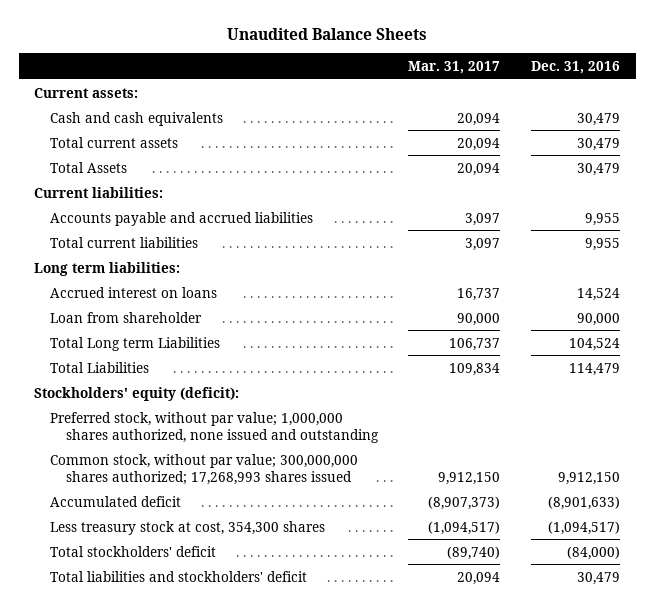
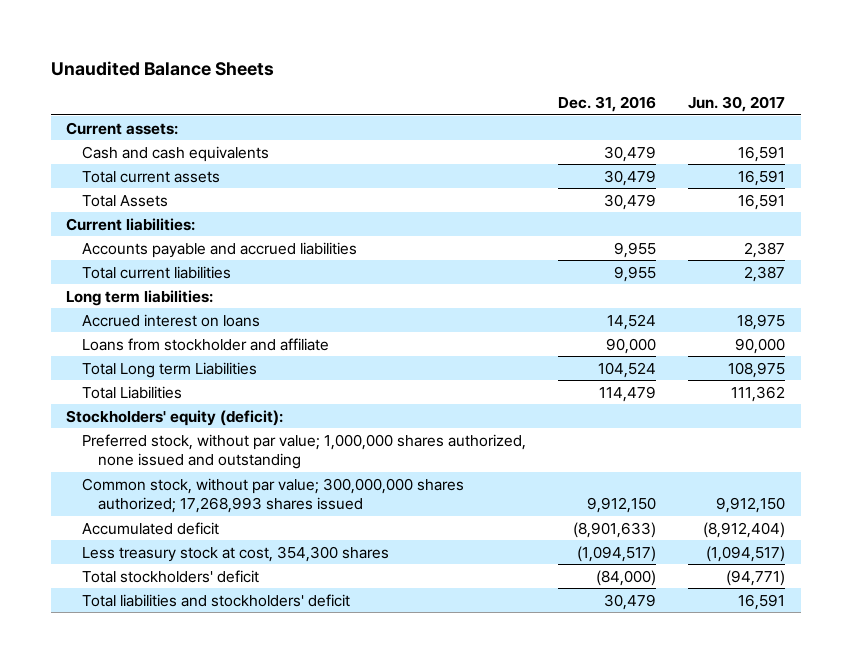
- | Mar. 31, 2017 | Dec. 31, 2016
+ | Dec. 31, 2016 | Jun. 30, 2017
- Loan from shareholder | 90,000 | 90,000
+ Loans from stockholder and affiliate | 90,000 | 90,000

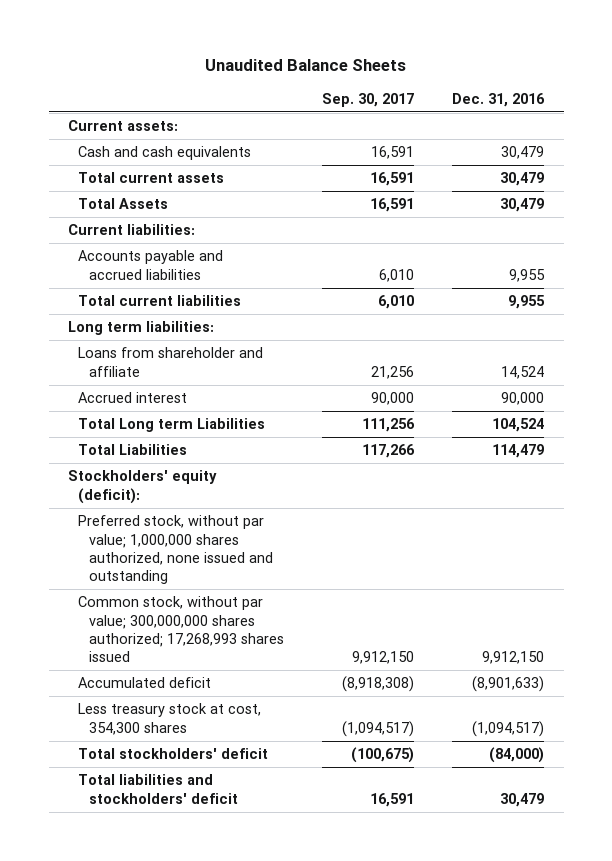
- | Dec. 31, 2016 | Jun. 30, 2017
+ | Sep. 30, 2017 | Dec. 31, 2016
- Accrued interest on loans | 14,524 | 18,975
- Loans from stockholder and affiliate | 90,000 | 90,000
+ Loans from shareholder and affiliate | 21,256 | 14,524
+ Accrued interest | 90,000 | 90,000

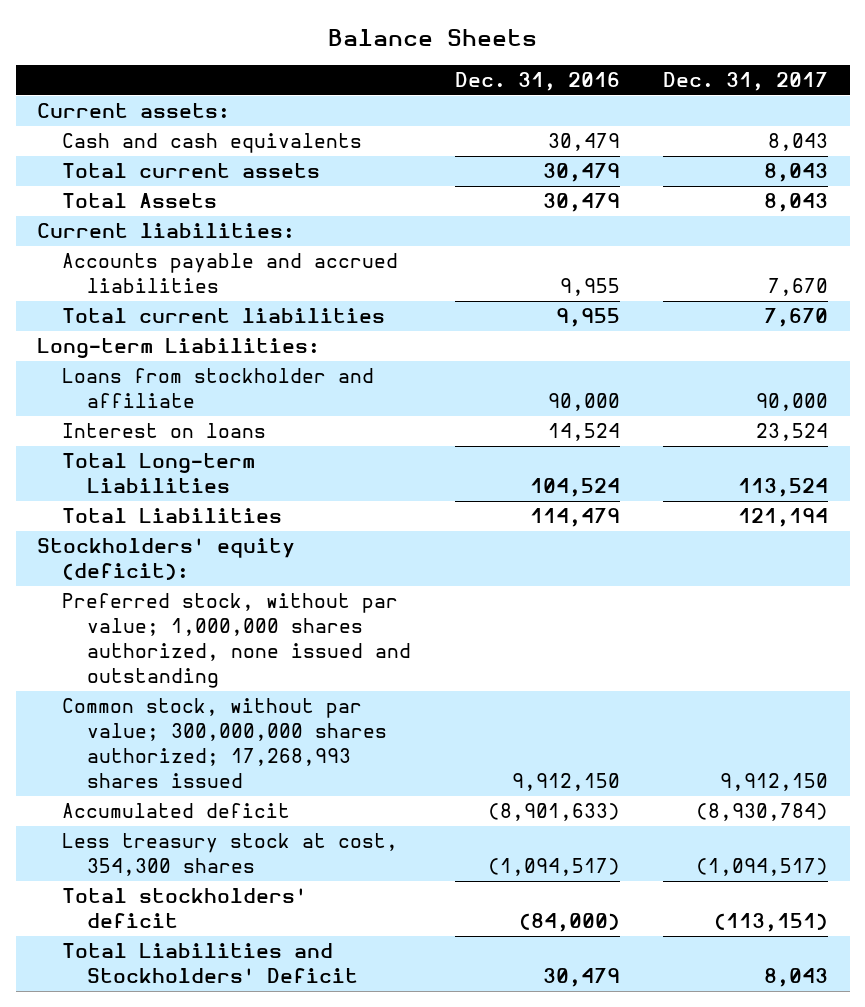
- Unaudited Balance Sheets
+ Balance Sheets
- | Sep. 30, 2017 | Dec. 31, 2016
+ | Dec. 31, 2016 | Dec. 31, 2017
- Long term liabilities:
- Loans from shareholder and affiliate | 21,256 | 14,524
- Accrued interest | 90,000 | 90,000
- Total Long term Liabilities | 111,256 | 104,524
+ Long-term Liabilities:
+ Loans from stockholder and affiliate | 90,000 | 90,000
+ Interest on loans | 14,524 | 23,524
+ Total Long-term Liabilities | 104,524 | 113,524
- Total liabilities and stockholders' deficit | 16,591 | 30,479
+ Total Liabilities and Stockholders' Deficit | 30,479 | 8,043

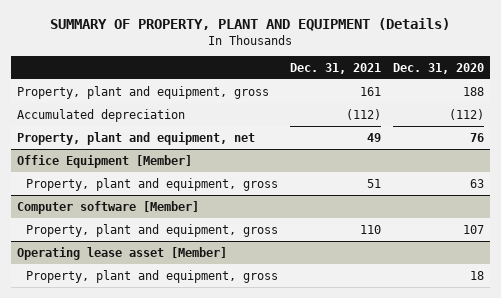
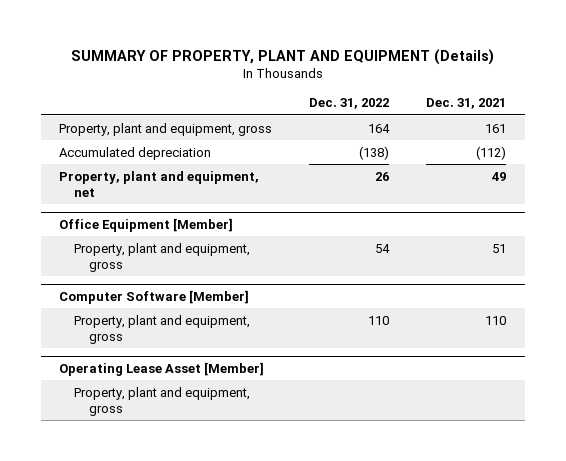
- | Dec. 31, 2021 | Dec. 31, 2020
+ | Dec. 31, 2022 | Dec. 31, 2021
- Computer software [Member]
+ Computer Software [Member]
- Operating lease asset [Member]
+ Operating Lease Asset [Member]

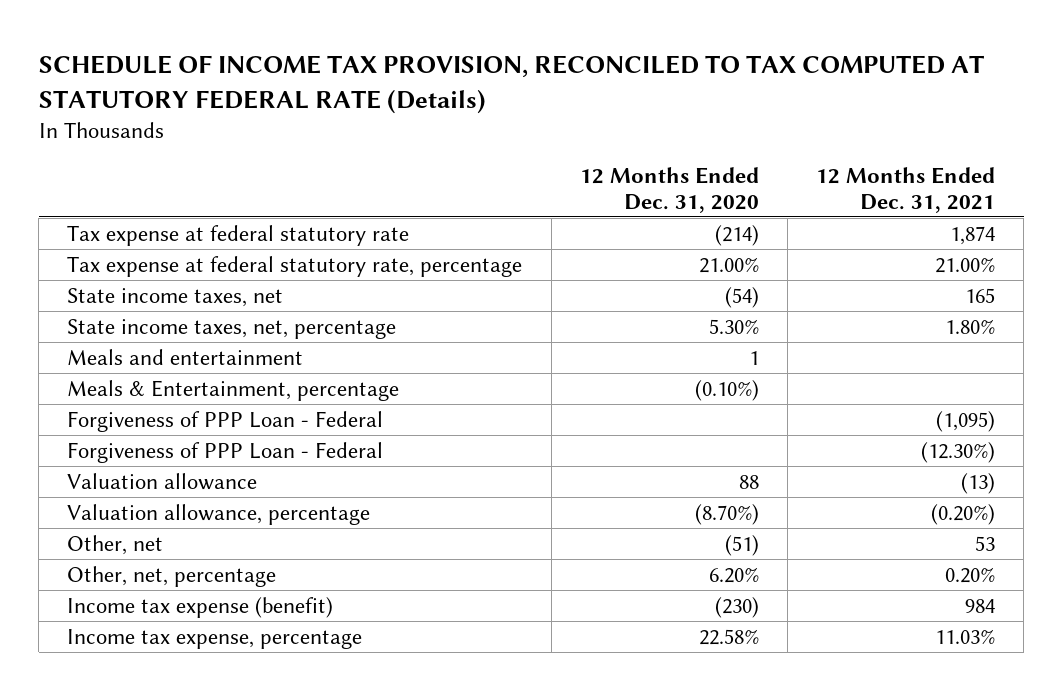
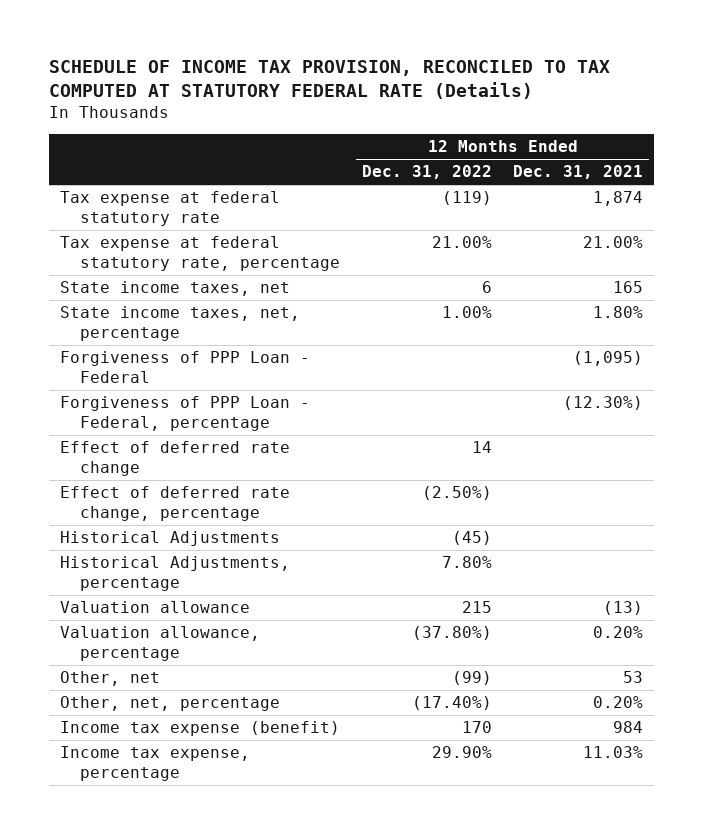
- | 12 Months Ended Dec. 31, 2020 | 12 Months Ended Dec. 31, 2021
+ | 12 Months Ended Dec. 31, 2022 | 12 Months Ended Dec. 31, 2021
- Meals and entertainment | 1 |
- Meals & Entertainment, percentage | (0.10%) |
- Forgiveness of PPP Loan - Federal | | (12.30%)
+ Forgiveness of PPP Loan - Federal, percentage | | (12.30%)
+ Effect of deferred rate change | 14 |
+ Effect of deferred rate change, percentage | (2.50%) |
+ Historical Adjustments | (45) |
+ Historical Adjustments, percentage | 7.80% |
- Valuation allowance, percentage | (8.70%) | (0.20%)
+ Valuation allowance, percentage | (37.80%) | 0.20%

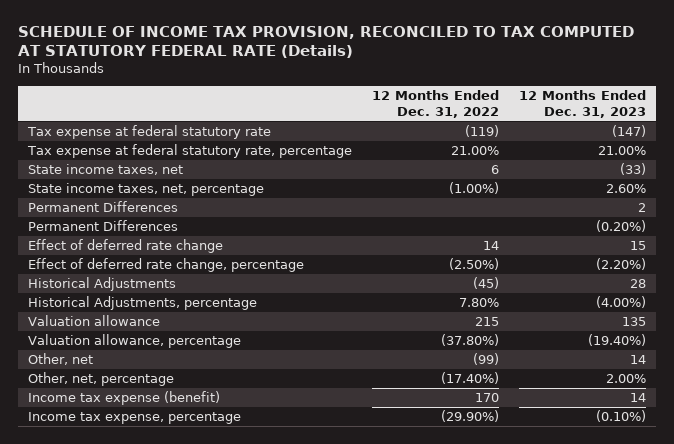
- | 12 Months Ended Dec. 31, 2022 | 12 Months Ended Dec. 31, 2021
+ | 12 Months Ended Dec. 31, 2022 | 12 Months Ended Dec. 31, 2023
- State income taxes, net, percentage | 1.00% | 1.80%
- Forgiveness of PPP Loan - Federal | | (1,095)
- Forgiveness of PPP Loan - Federal, percentage | | (12.30%)
+ State income taxes, net, percentage | (1.00%) | 2.60%
+ Permanent Differences | | 2
+ Permanent Differences | | (0.20%)
- Income tax expense, percentage | 29.90% | 11.03%
+ Income tax expense, percentage | (29.90%) | (0.10%)

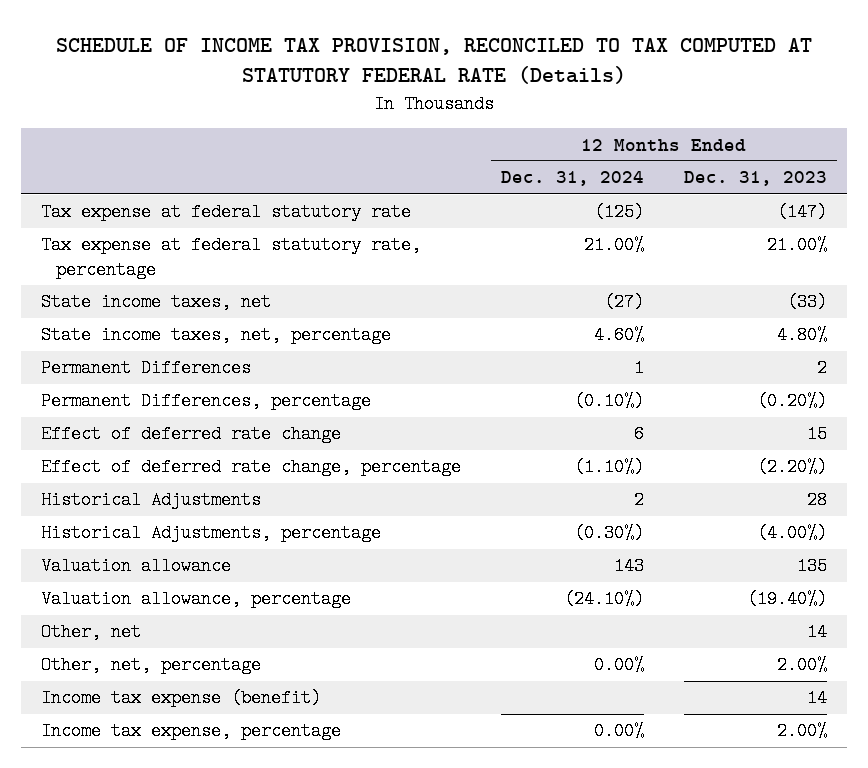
- | 12 Months Ended Dec. 31, 2022 | 12 Months Ended Dec. 31, 2023
+ | 12 Months Ended Dec. 31, 2024 | 12 Months Ended Dec. 31, 2023
- State income taxes, net, percentage | (1.00%) | 2.60%
+ State income taxes, net, percentage | 4.60% | 4.80%
- Permanent Differences | | (0.20%)
+ Permanent Differences, percentage | (0.10%) | (0.20%)
- Income tax expense, percentage | (29.90%) | (0.10%)
+ Income tax expense, percentage | 0.00% | 2.00%

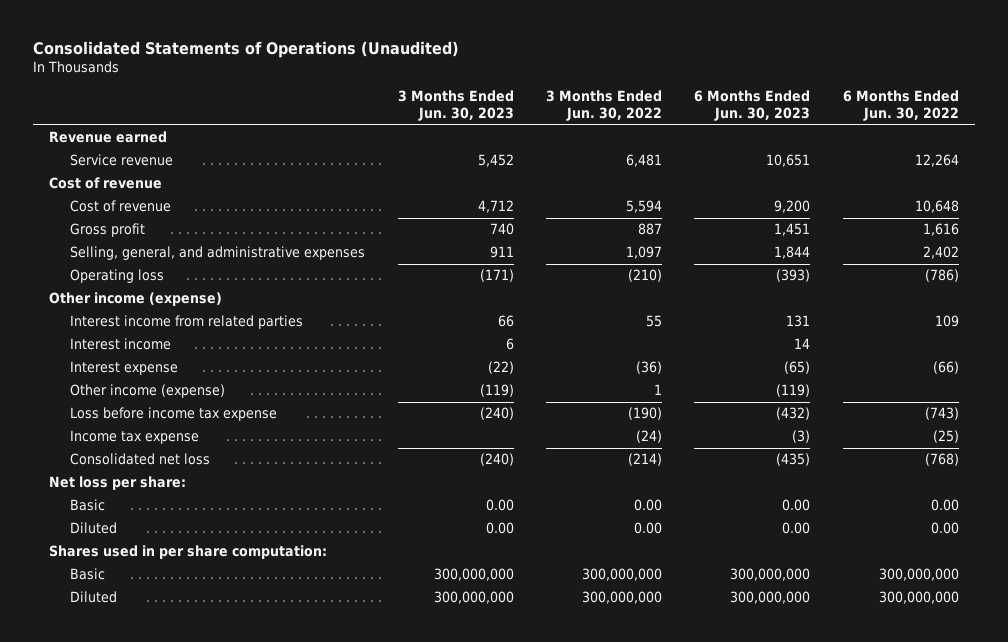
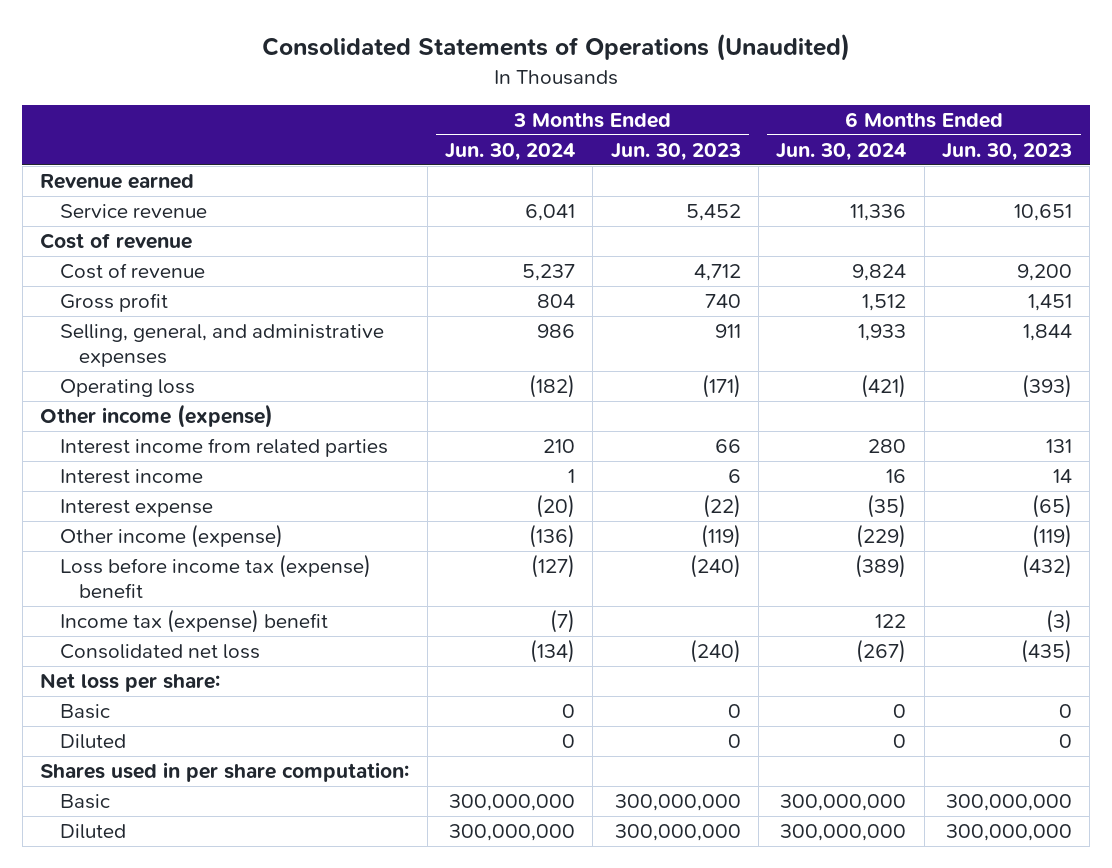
- | 3 Months Ended Jun. 30, 2023 | 3 Months Ended Jun. 30, 2022 | 6 Months Ended Jun. 30, 2023 | 6 Months Ended Jun. 30, 2022
+ | 3 Months Ended Jun. 30, 2024 | 3 Months Ended Jun. 30, 2023 | 6 Months Ended Jun. 30, 2024 | 6 Months Ended Jun. 30, 2023
- Loss before income tax expense | (240) | (190) | (432) | (743)
- Income tax expense | | (24) | (3) | (25)
+ Loss before income tax (expense) benefit | (127) | (240) | (389) | (432)
+ Income tax (expense) benefit | (7) | | 122 | (3)
- Basic | 0.00 | 0.00 | 0.00 | 0.00
- Diluted | 0.00 | 0.00 | 0.00 | 0.00
+ Basic | 0 | 0 | 0 | 0
+ Diluted | 0 | 0 | 0 | 0

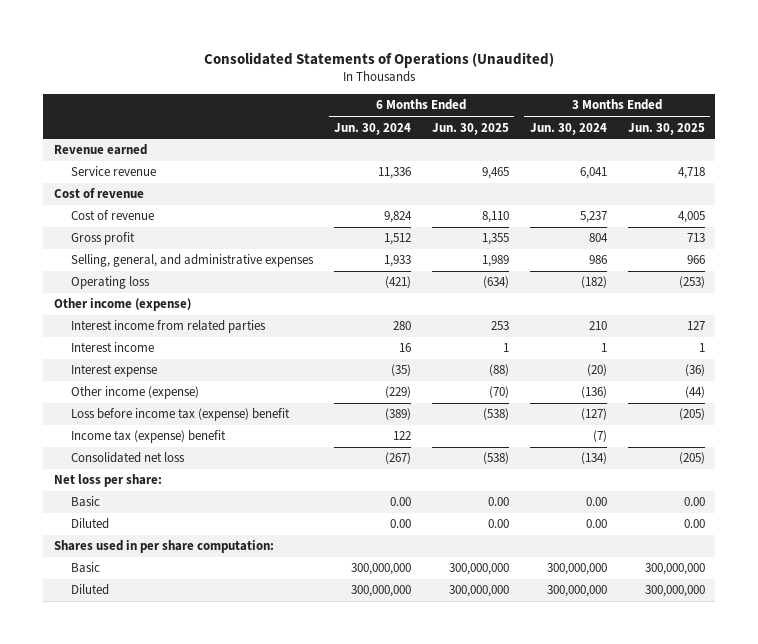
- | 3 Months Ended Jun. 30, 2024 | 3 Months Ended Jun. 30, 2023 | 6 Months Ended Jun. 30, 2024 | 6 Months Ended Jun. 30, 2023
+ | 6 Months Ended Jun. 30, 2024 | 6 Months Ended Jun. 30, 2025 | 3 Months Ended Jun. 30, 2024 | 3 Months Ended Jun. 30, 2025
- Basic | 0 | 0 | 0 | 0
- Diluted | 0 | 0 | 0 | 0
+ Basic | 0.00 | 0.00 | 0.00 | 0.00
+ Diluted | 0.00 | 0.00 | 0.00 | 0.00

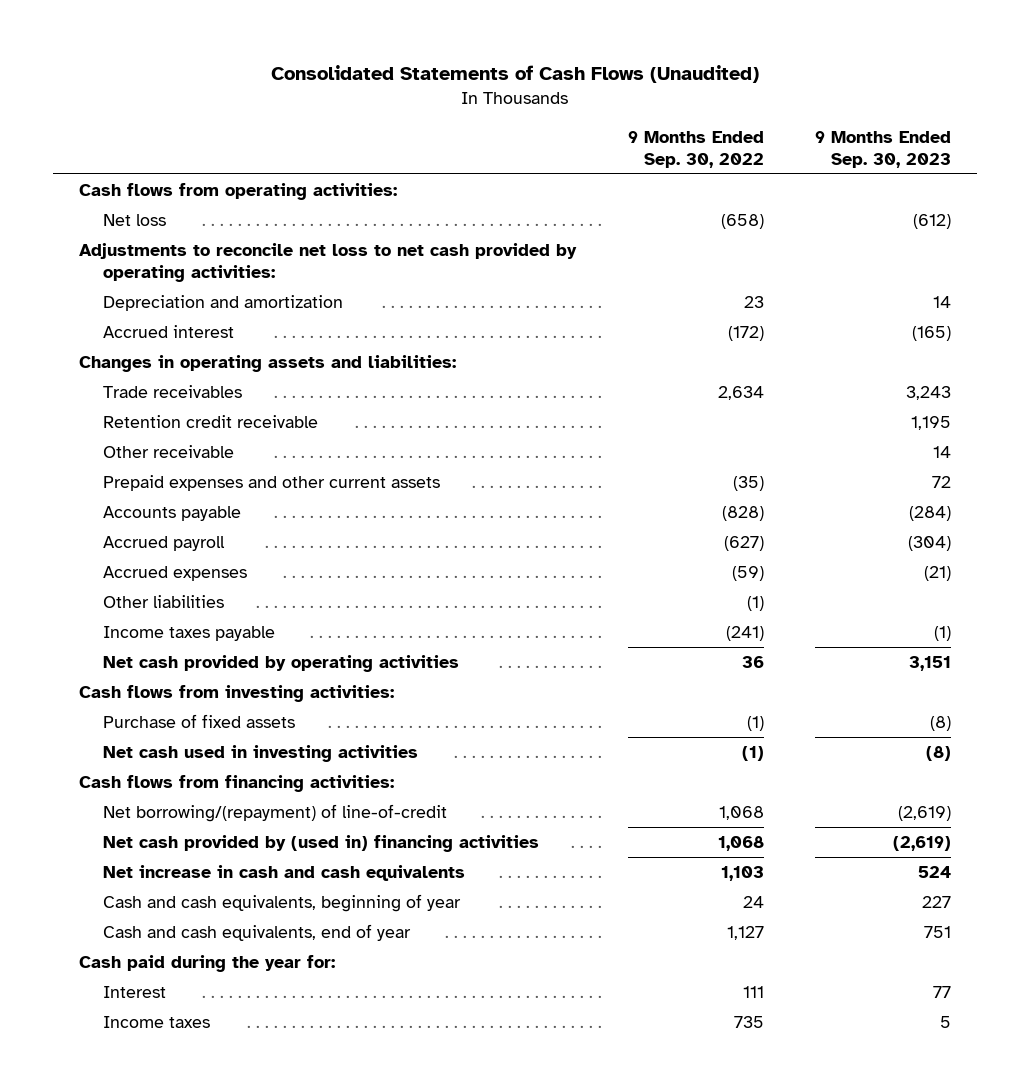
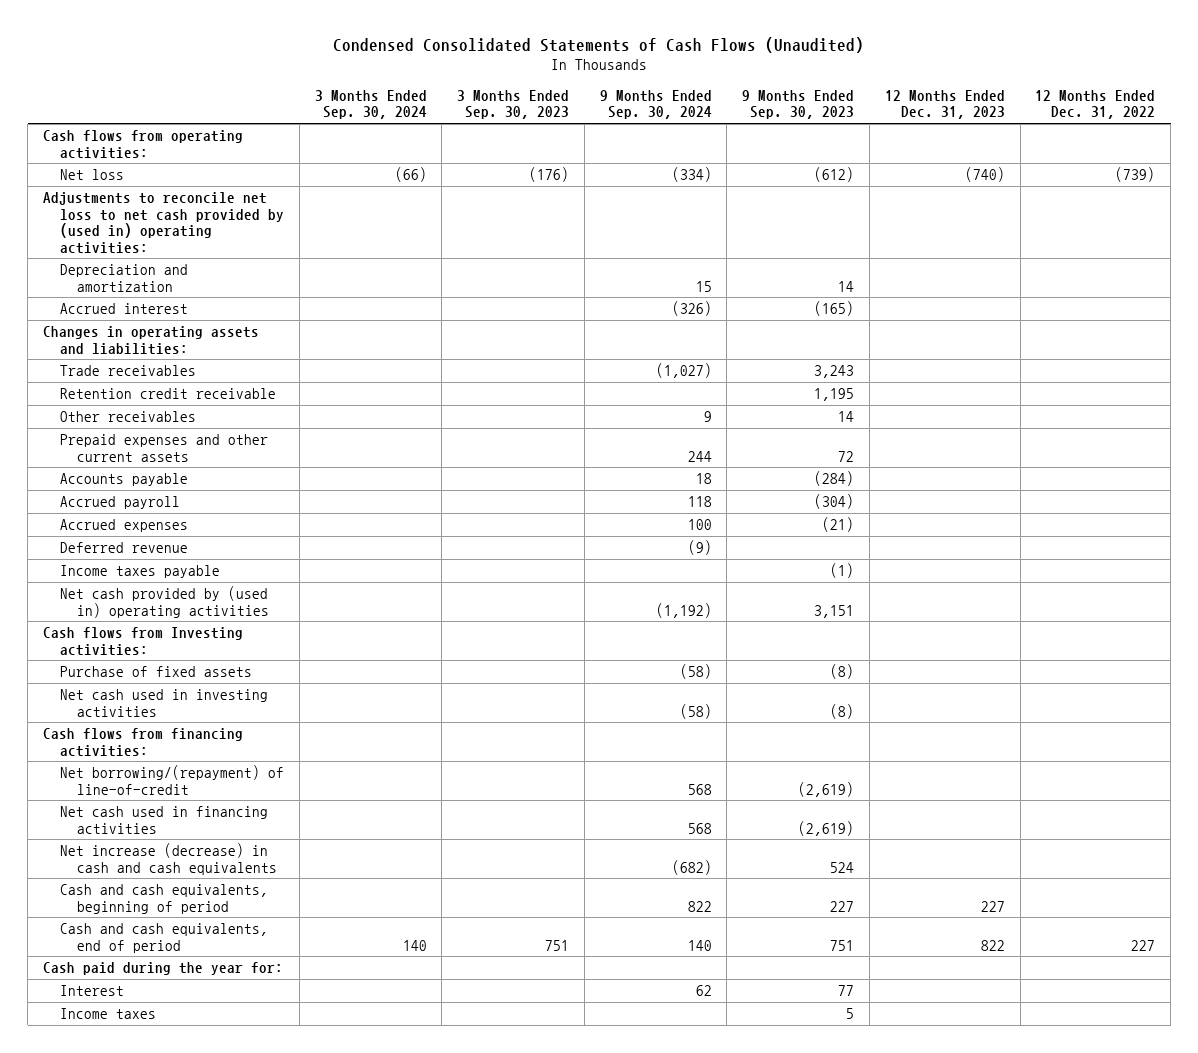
- Consolidated Statements of Cash Flows (Unaudited)
+ Condensed Consolidated Statements of Cash Flows (Unaudited)
- | 9 Months Ended Sep. 30, 2022 | 9 Months Ended Sep. 30, 2023
+ | 3 Months Ended Sep. 30, 2024 | 3 Months Ended Sep. 30, 2023 | 9 Months Ended Sep. 30, 2024 | 9 Months Ended Sep. 30, 2023 | 12 Months Ended Dec. 31, 2023 | 12 Months Ended Dec. 31, 2022
- Adjustments to reconcile net loss to net cash provided by operating activities:
+ Adjustments to reconcile net loss to net cash provided by (used in) operating activities:
- Other receivable | | 14
+ Other receivables | | | 9 | 14 | |
- Other liabilities | (1) |
+ Deferred revenue | | | (9) | | |
- Net cash provided by operating activities | 36 | 3,151
- Cash flows from investing activities:
+ Net cash provided by (used in) operating activities | | | (1,192) | 3,151 | |
+ Cash flows from Investing activities:
- Net cash provided by (used in) financing activities | 1,068 | (2,619)
- Net increase in cash and cash equivalents | 1,103 | 524
- Cash and cash equivalents, beginning of year | 24 | 227
- Cash and cash equivalents, end of year | 1,127 | 751
+ Net cash used in financing activities | | | 568 | (2,619) | |
+ Net increase (decrease) in cash and cash equivalents | | | (682) | 524 | |
+ Cash and cash equivalents, beginning of period | | | 822 | 227 | 227 |
+ Cash and cash equivalents, end of period | 140 | 751 | 140 | 751 | 822 | 227

